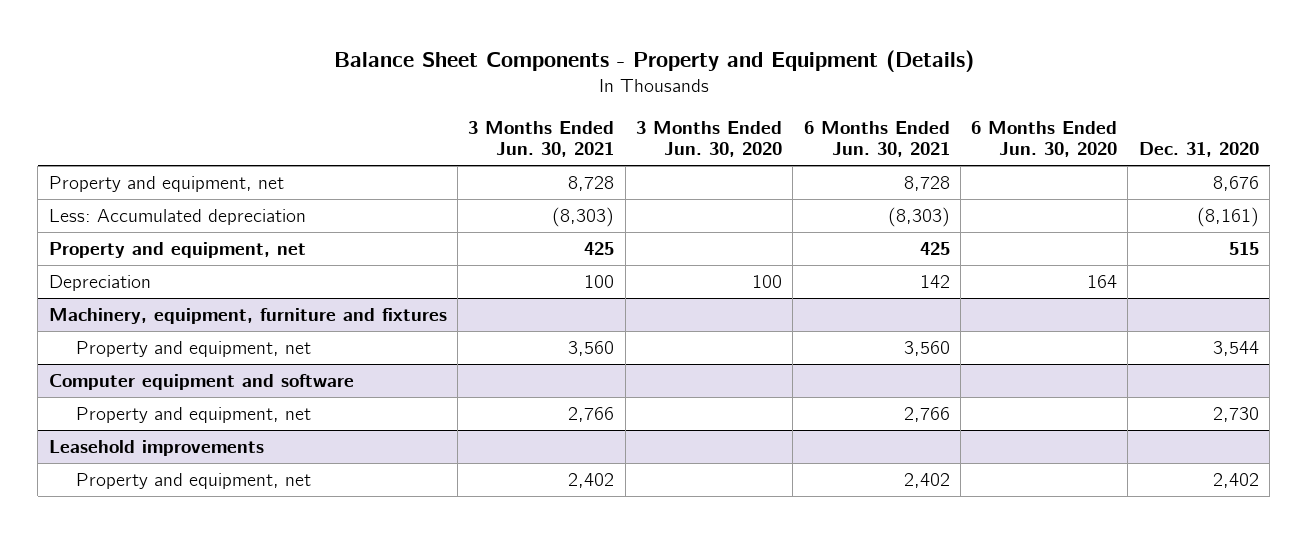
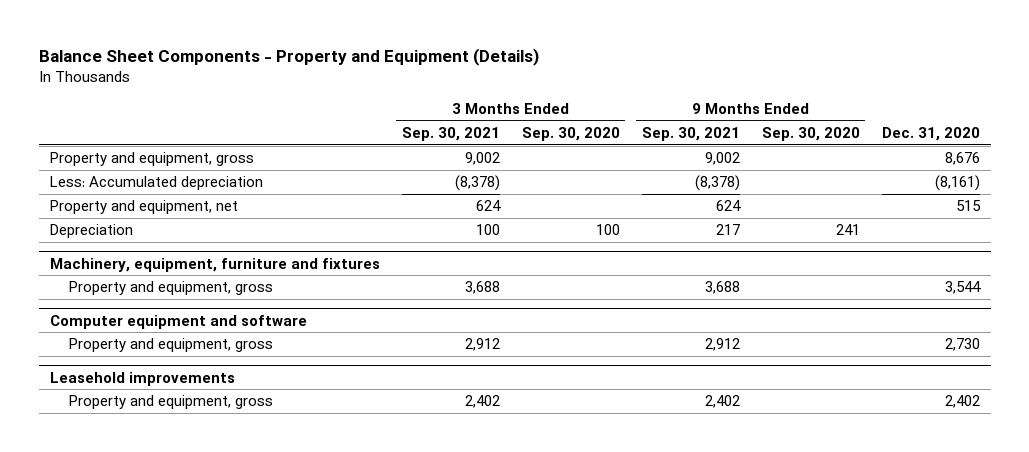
- | 3 Months Ended Jun. 30, 2021 | 3 Months Ended Jun. 30, 2020 | 6 Months Ended Jun. 30, 2021 | 6 Months Ended Jun. 30, 2020 | Dec. 31, 2020
+ | 3 Months Ended Sep. 30, 2021 | 3 Months Ended Sep. 30, 2020 | 9 Months Ended Sep. 30, 2021 | 9 Months Ended Sep. 30, 2020 | Dec. 31, 2020
- Property and equipment, net | 8,728 | | 8,728 | | 8,676
+ Property and equipment, gross | 9,002 | | 9,002 | | 8,676
@ Machinery, equipment, furniture and fixtures
- Property and equipment, net | 3,560 | | 3,560 | | 3,544
+ Property and equipment, gross | 3,688 | | 3,688 | | 3,544
@ Computer equipment and software
- Property and equipment, net | 2,766 | | 2,766 | | 2,730
+ Property and equipment, gross | 2,912 | | 2,912 | | 2,730
@ Leasehold improvements
- Property and equipment, net | 2,402 | | 2,402 | | 2,402
+ Property and equipment, gross | 2,402 | | 2,402 | | 2,402

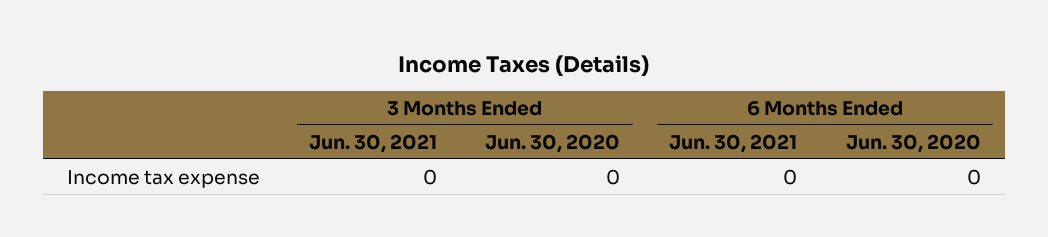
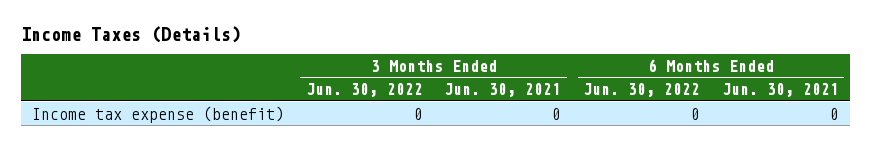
- | 3 Months Ended Jun. 30, 2021 | 3 Months Ended Jun. 30, 2020 | 6 Months Ended Jun. 30, 2021 | 6 Months Ended Jun. 30, 2020
+ | 3 Months Ended Jun. 30, 2022 | 3 Months Ended Jun. 30, 2021 | 6 Months Ended Jun. 30, 2022 | 6 Months Ended Jun. 30, 2021
- Income tax expense | 0 | 0 | 0 | 0
+ Income tax expense (benefit) | 0 | 0 | 0 | 0

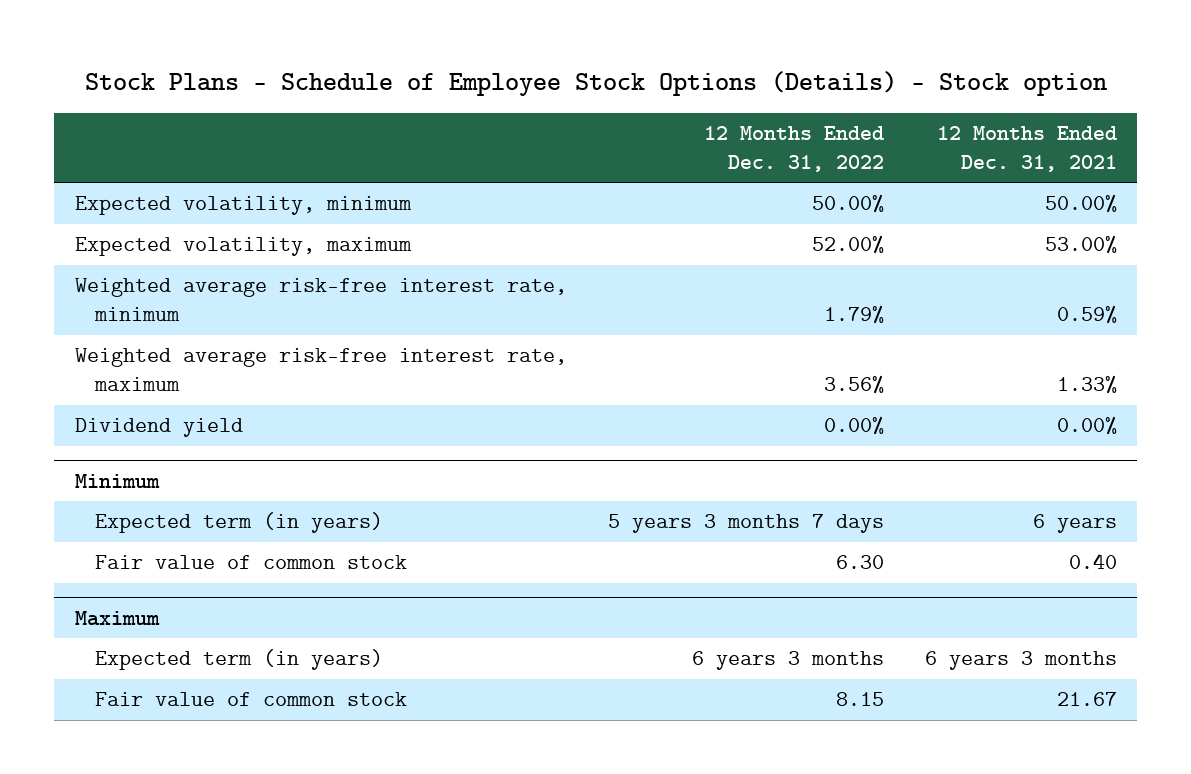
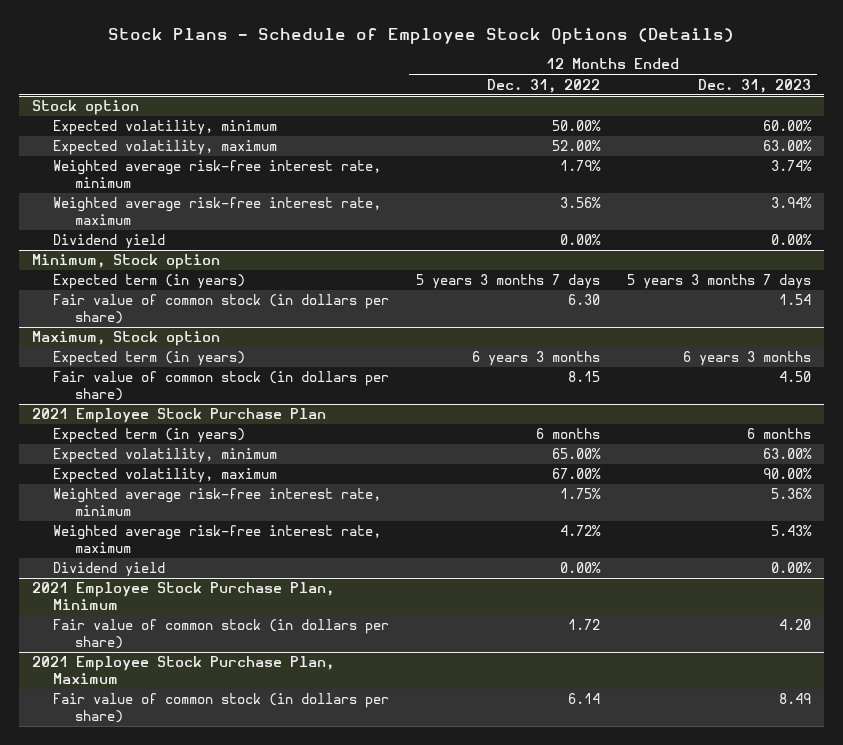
- Stock Plans - Schedule of Employee Stock Options (Details) - Stock option
+ Stock Plans - Schedule of Employee Stock Options (Details)
- | 12 Months Ended Dec. 31, 2022 | 12 Months Ended Dec. 31, 2021
+ | 12 Months Ended Dec. 31, 2022 | 12 Months Ended Dec. 31, 2023
+ Stock option
- Minimum
+ Minimum, Stock option
- Fair value of common stock | 6.30 | 0.40
- Maximum
+ Fair value of common stock (in dollars per share) | 6.30 | 1.54
+ Maximum, Stock option
- Fair value of common stock | 8.15 | 21.67
+ Fair value of common stock (in dollars per share) | 8.15 | 4.50
+ 2021 Employee Stock Purchase Plan
+ Expected term (in years) | 6 months | 6 months
+ Expected volatility, minimum | 65.00% | 63.00%
+ Expected volatility, maximum | 67.00% | 90.00%
+ Weighted average risk-free interest rate, minimum | 1.75% | 5.36%
+ Weighted average risk-free interest rate, maximum | 4.72% | 5.43%
+ Dividend yield | 0.00% | 0.00%
+ 2021 Employee Stock Purchase Plan, Minimum
+ Fair value of common stock (in dollars per share) | 1.72 | 4.20
+ 2021 Employee Stock Purchase Plan, Maximum
+ Fair value of common stock (in dollars per share) | 6.14 | 8.49

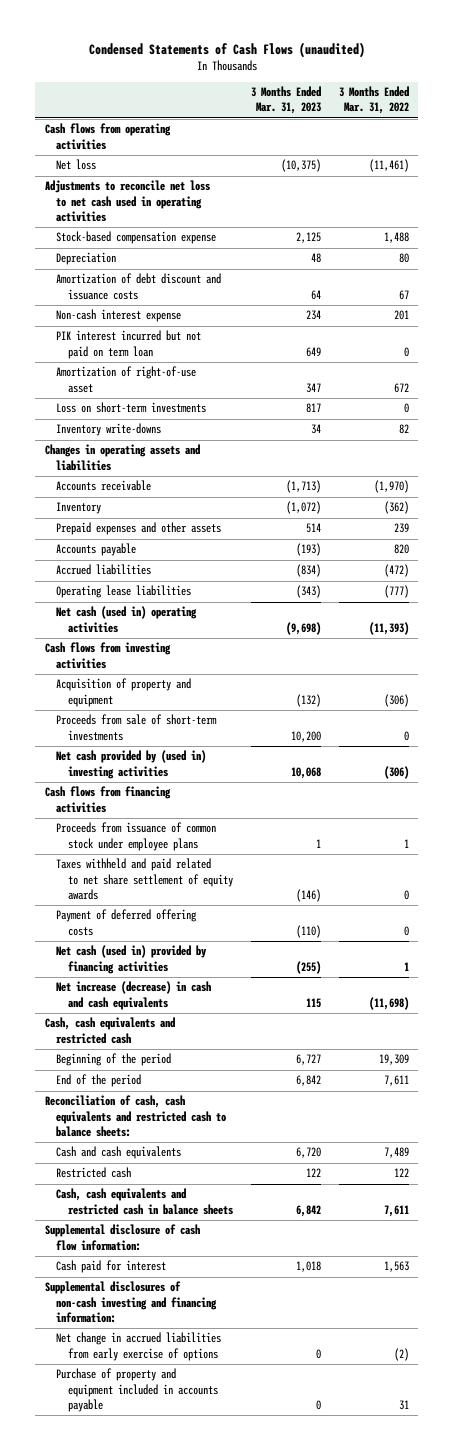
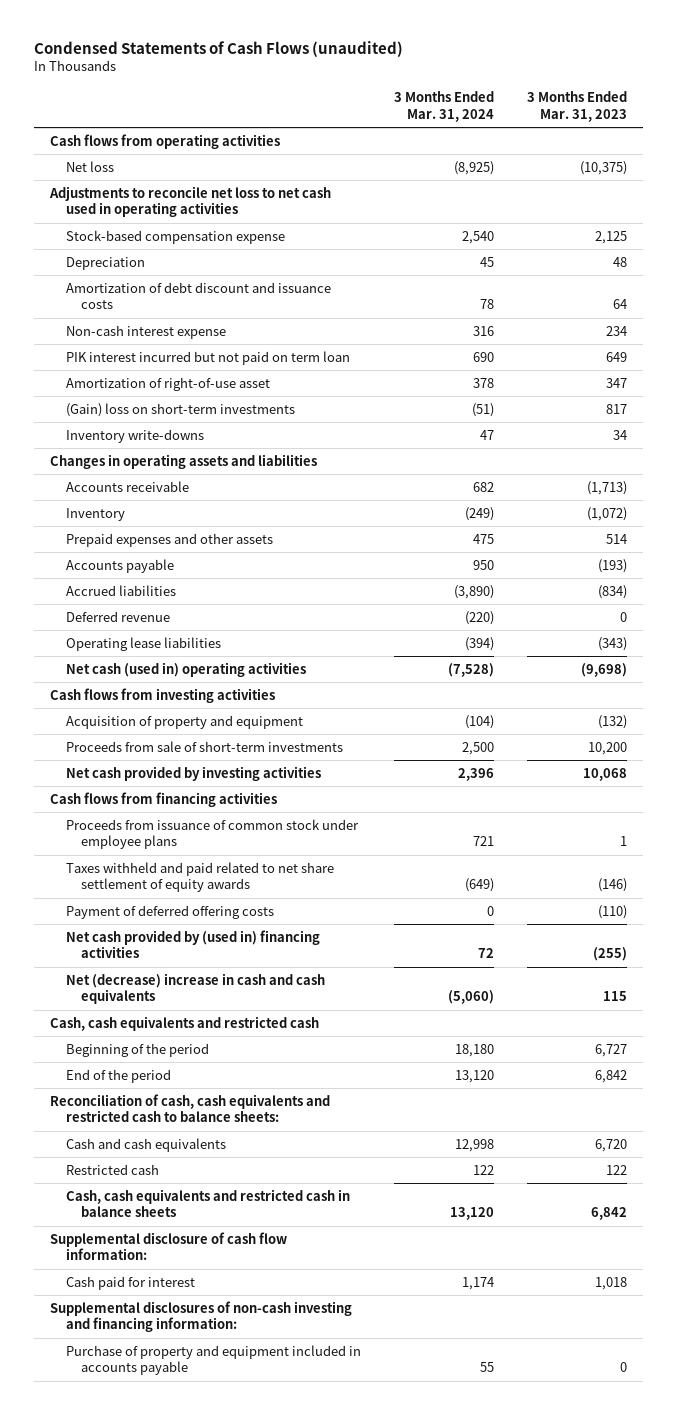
- | 3 Months Ended Mar. 31, 2023 | 3 Months Ended Mar. 31, 2022
+ | 3 Months Ended Mar. 31, 2024 | 3 Months Ended Mar. 31, 2023
- Loss on short-term investments | 817 | 0
+ (Gain) loss on short-term investments | (51) | 817
+ Deferred revenue | (220) | 0
- Net cash provided by (used in) investing activities | 10,068 | (306)
+ Net cash provided by investing activities | 2,396 | 10,068
- Net cash (used in) provided by financing activities | (255) | 1
- Net increase (decrease) in cash and cash equivalents | 115 | (11,698)
+ Net cash provided by (used in) financing activities | 72 | (255)
+ Net (decrease) increase in cash and cash equivalents | (5,060) | 115
- Net change in accrued liabilities from early exercise of options | 0 | (2)

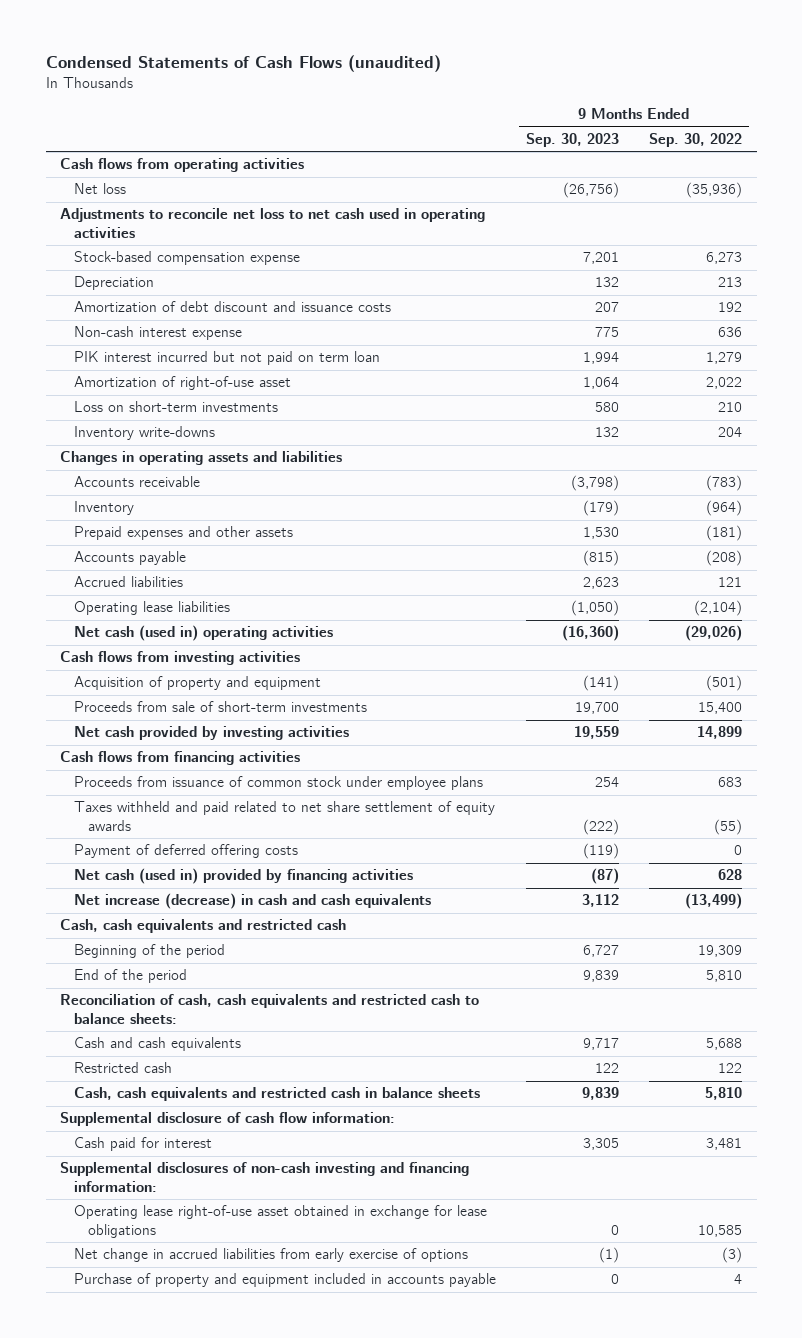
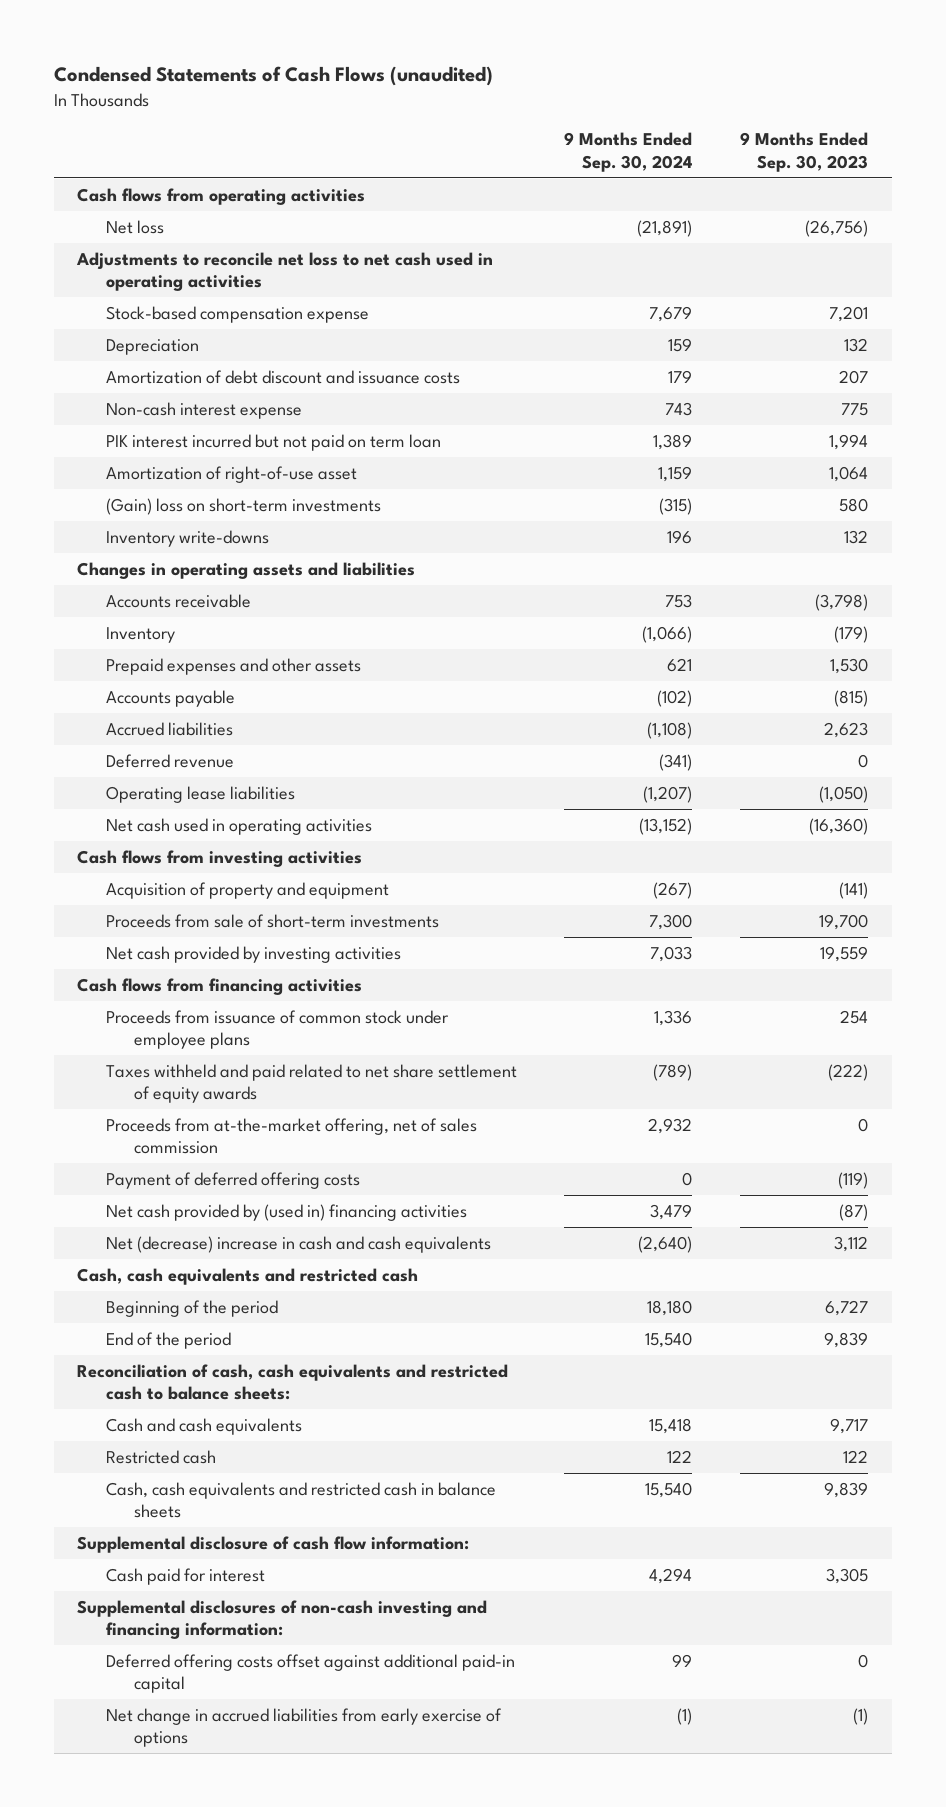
- | 9 Months Ended Sep. 30, 2023 | 9 Months Ended Sep. 30, 2022
+ | 9 Months Ended Sep. 30, 2024 | 9 Months Ended Sep. 30, 2023
- Loss on short-term investments | 580 | 210
+ (Gain) loss on short-term investments | (315) | 580
+ Deferred revenue | (341) | 0
- Net cash (used in) operating activities | (16,360) | (29,026)
+ Net cash used in operating activities | (13,152) | (16,360)
+ Proceeds from at-the-market offering, net of sales commission | 2,932 | 0
- Net cash (used in) provided by financing activities | (87) | 628
- Net increase (decrease) in cash and cash equivalents | 3,112 | (13,499)
+ Net cash provided by (used in) financing activities | 3,479 | (87)
+ Net (decrease) increase in cash and cash equivalents | (2,640) | 3,112
- Operating lease right-of-use asset obtained in exchange for lease obligations | 0 | 10,585
+ Deferred offering costs offset against additional paid-in capital | 99 | 0
- Purchase of property and equipment included in accounts payable | 0 | 4

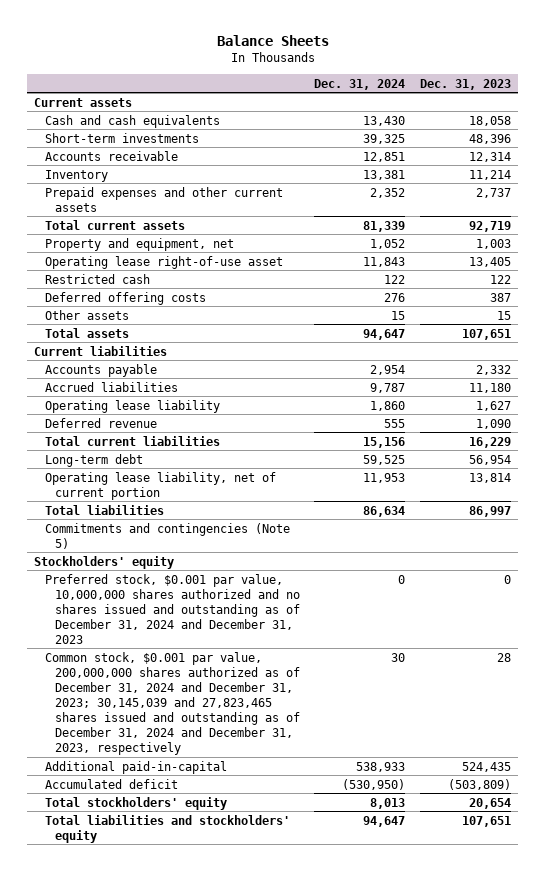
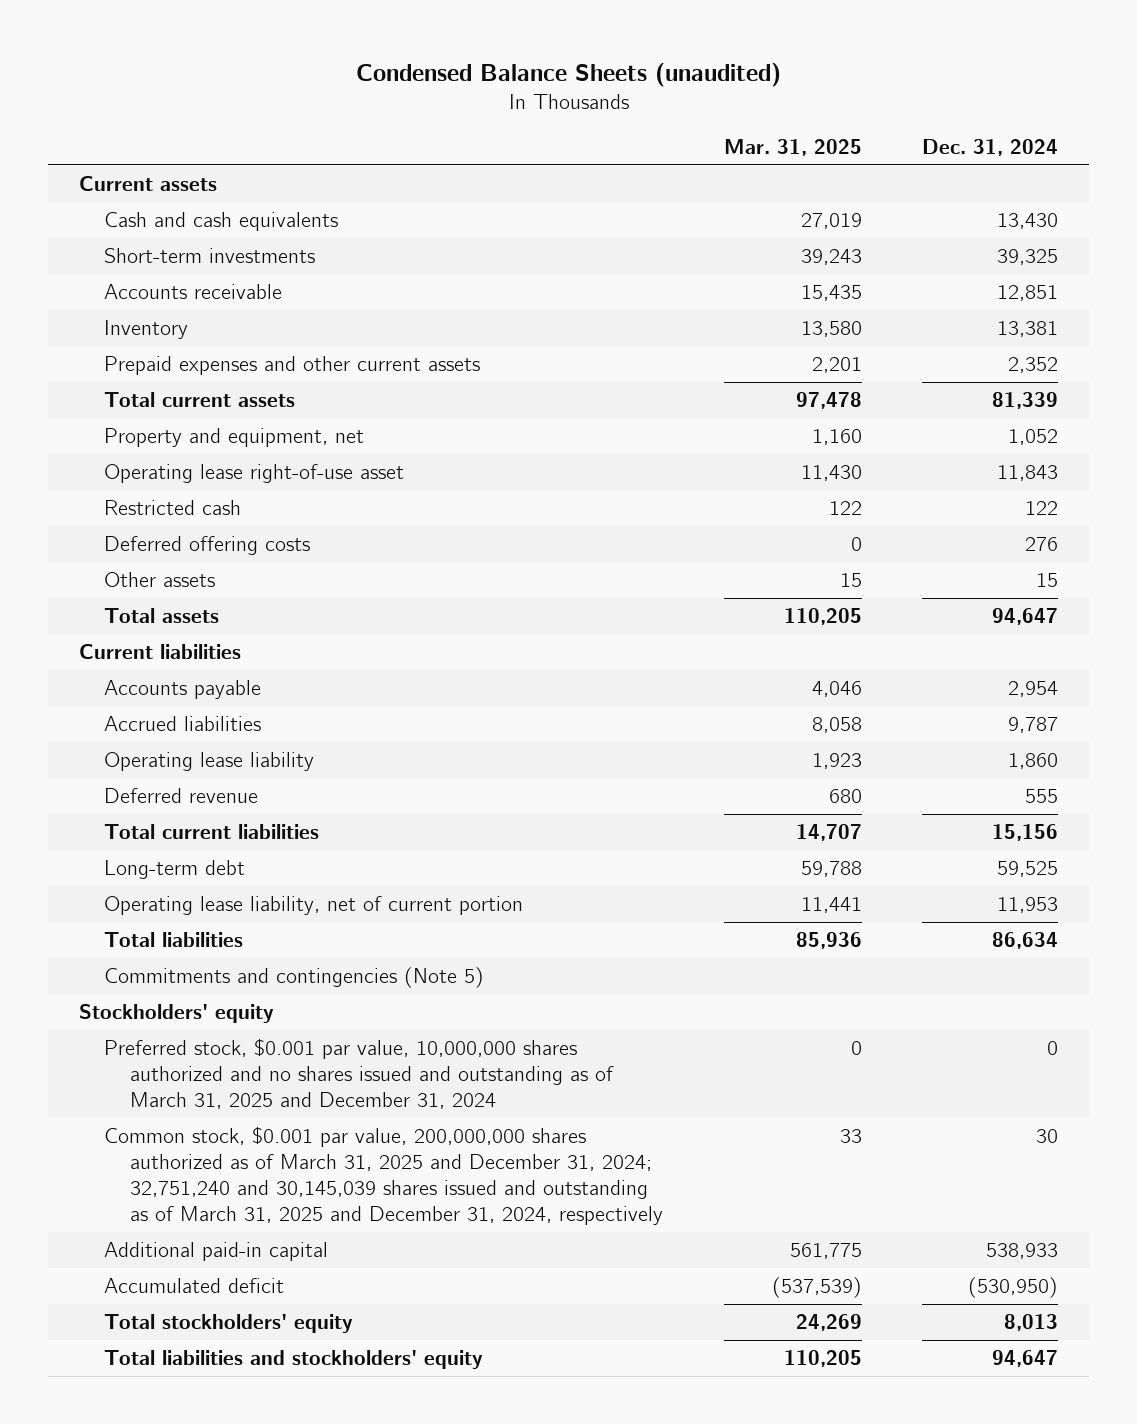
- Balance Sheets
+ Condensed Balance Sheets (unaudited)
- | Dec. 31, 2024 | Dec. 31, 2023
+ | Mar. 31, 2025 | Dec. 31, 2024
- Preferred stock, $0.001 par value, 10,000,000 shares authorized and no shares issued and outstanding as of December 31, 2024 and December 31, 2023 | 0 | 0
- Common stock, $0.001 par value, 200,000,000 shares authorized as of December 31, 2024 and December 31, 2023; 30,145,039 and 27,823,465 shares issued and outstanding as of December 31, 2024 and December 31, 2023, respectively | 30 | 28
- Additional paid-in-capital | 538,933 | 524,435
+ Preferred stock, $0.001 par value, 10,000,000 shares authorized and no shares issued and outstanding as of March 31, 2025 and December 31, 2024 | 0 | 0
+ Common stock, $0.001 par value, 200,000,000 shares authorized as of March 31, 2025 and December 31, 2024; 32,751,240 and 30,145,039 shares issued and outstanding as of March 31, 2025 and December 31, 2024, respectively | 33 | 30
+ Additional paid-in capital | 561,775 | 538,933

